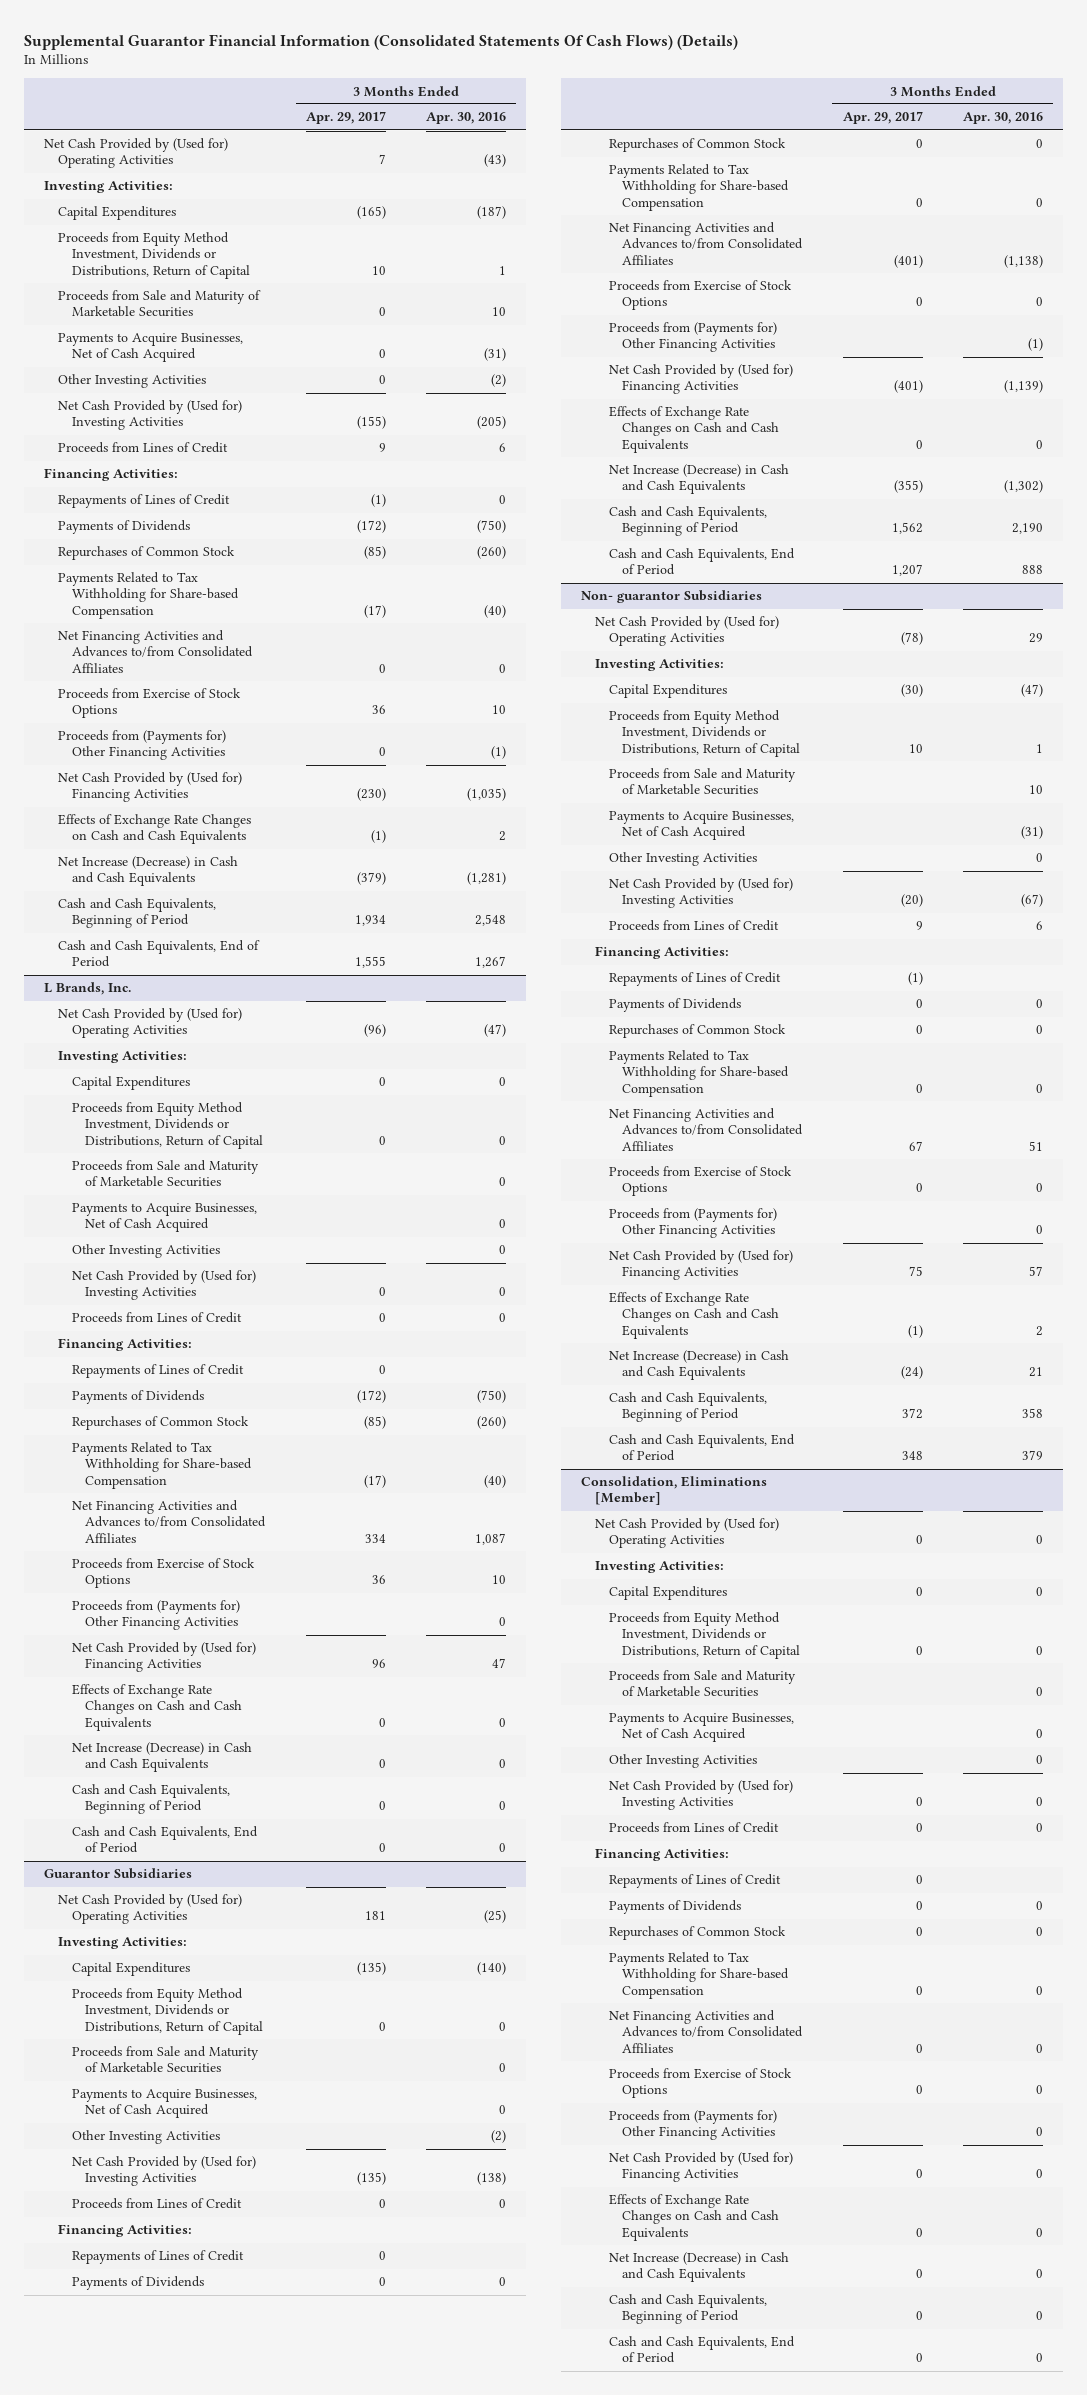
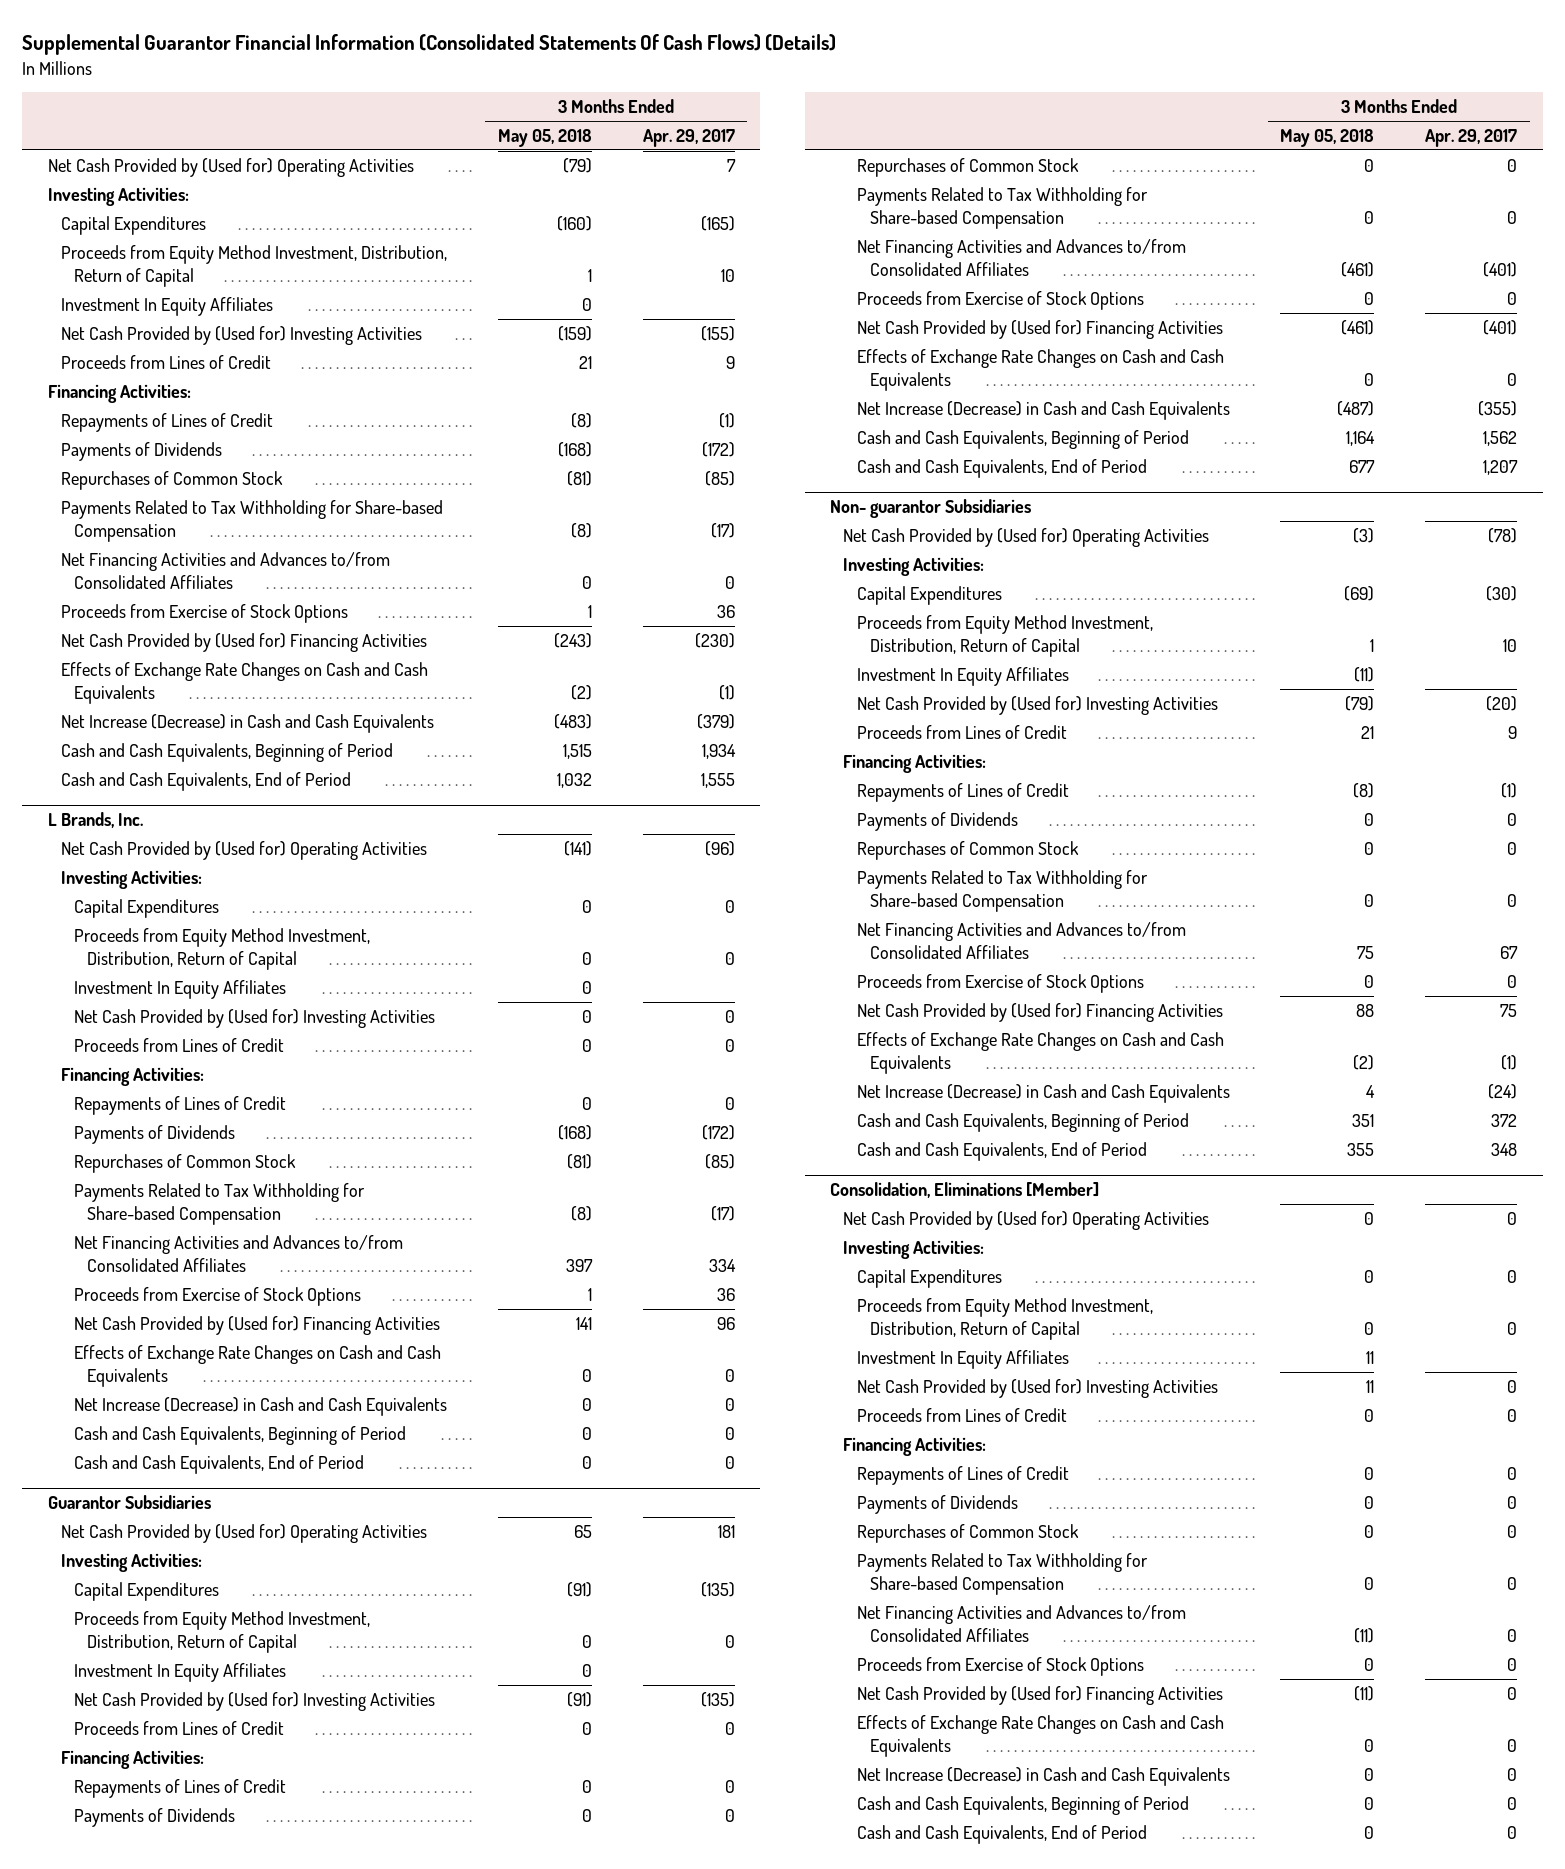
- | 3 Months Ended Apr. 29, 2017 | 3 Months Ended Apr. 30, 2016
+ | 3 Months Ended May 05, 2018 | 3 Months Ended Apr. 29, 2017
- Proceeds from Equity Method Investment, Dividends or Distributions, Return of Capital | 10 | 1
- Proceeds from Sale and Maturity of Marketable Securities | 0 | 10
- Payments to Acquire Businesses, Net of Cash Acquired | 0 | (31)
- Other Investing Activities | 0 | (2)
+ Proceeds from Equity Method Investment, Distribution, Return of Capital | 1 | 10
+ Investment In Equity Affiliates | 0 |
- Proceeds from (Payments for) Other Financing Activities | 0 | (1)
@ L Brands, Inc.
- Proceeds from Equity Method Investment, Dividends or Distributions, Return of Capital | 0 | 0
- Proceeds from Sale and Maturity of Marketable Securities | | 0
- Payments to Acquire Businesses, Net of Cash Acquired | | 0
- Other Investing Activities | | 0
+ Proceeds from Equity Method Investment, Distribution, Return of Capital | 0 | 0
+ Investment In Equity Affiliates | 0 |
- Proceeds from (Payments for) Other Financing Activities | | 0
@ Guarantor Subsidiaries
- Proceeds from Equity Method Investment, Dividends or Distributions, Return of Capital | 0 | 0
- Proceeds from Sale and Maturity of Marketable Securities | | 0
- Payments to Acquire Businesses, Net of Cash Acquired | | 0
- Other Investing Activities | | (2)
+ Proceeds from Equity Method Investment, Distribution, Return of Capital | 0 | 0
+ Investment In Equity Affiliates | 0 |
- Proceeds from (Payments for) Other Financing Activities | | (1)
@ Non- guarantor Subsidiaries
- Proceeds from Equity Method Investment, Dividends or Distributions, Return of Capital | 10 | 1
- Proceeds from Sale and Maturity of Marketable Securities | | 10
- Payments to Acquire Businesses, Net of Cash Acquired | | (31)
- Other Investing Activities | | 0
+ Proceeds from Equity Method Investment, Distribution, Return of Capital | 1 | 10
+ Investment In Equity Affiliates | (11) |
- Proceeds from (Payments for) Other Financing Activities | | 0
@ Consolidation, Eliminations [Member]
- Proceeds from Equity Method Investment, Dividends or Distributions, Return of Capital | 0 | 0
- Proceeds from Sale and Maturity of Marketable Securities | | 0
- Payments to Acquire Businesses, Net of Cash Acquired | | 0
- Other Investing Activities | | 0
+ Proceeds from Equity Method Investment, Distribution, Return of Capital | 0 | 0
+ Investment In Equity Affiliates | 11 |
- Proceeds from (Payments for) Other Financing Activities | | 0

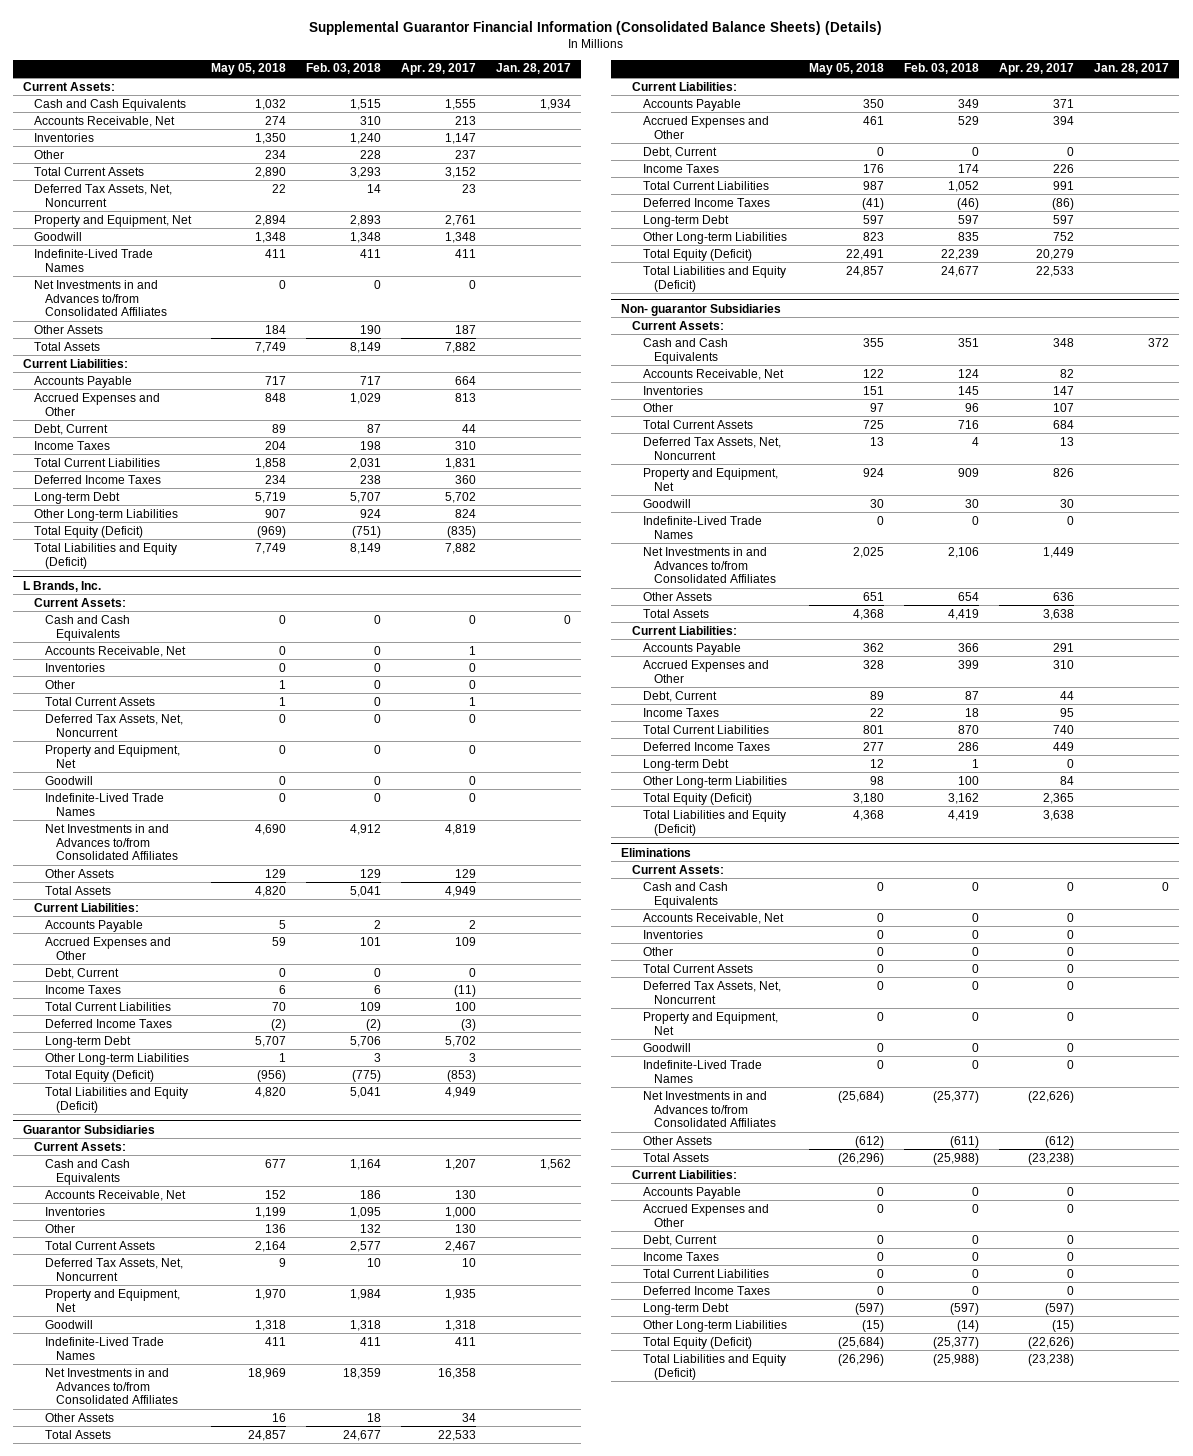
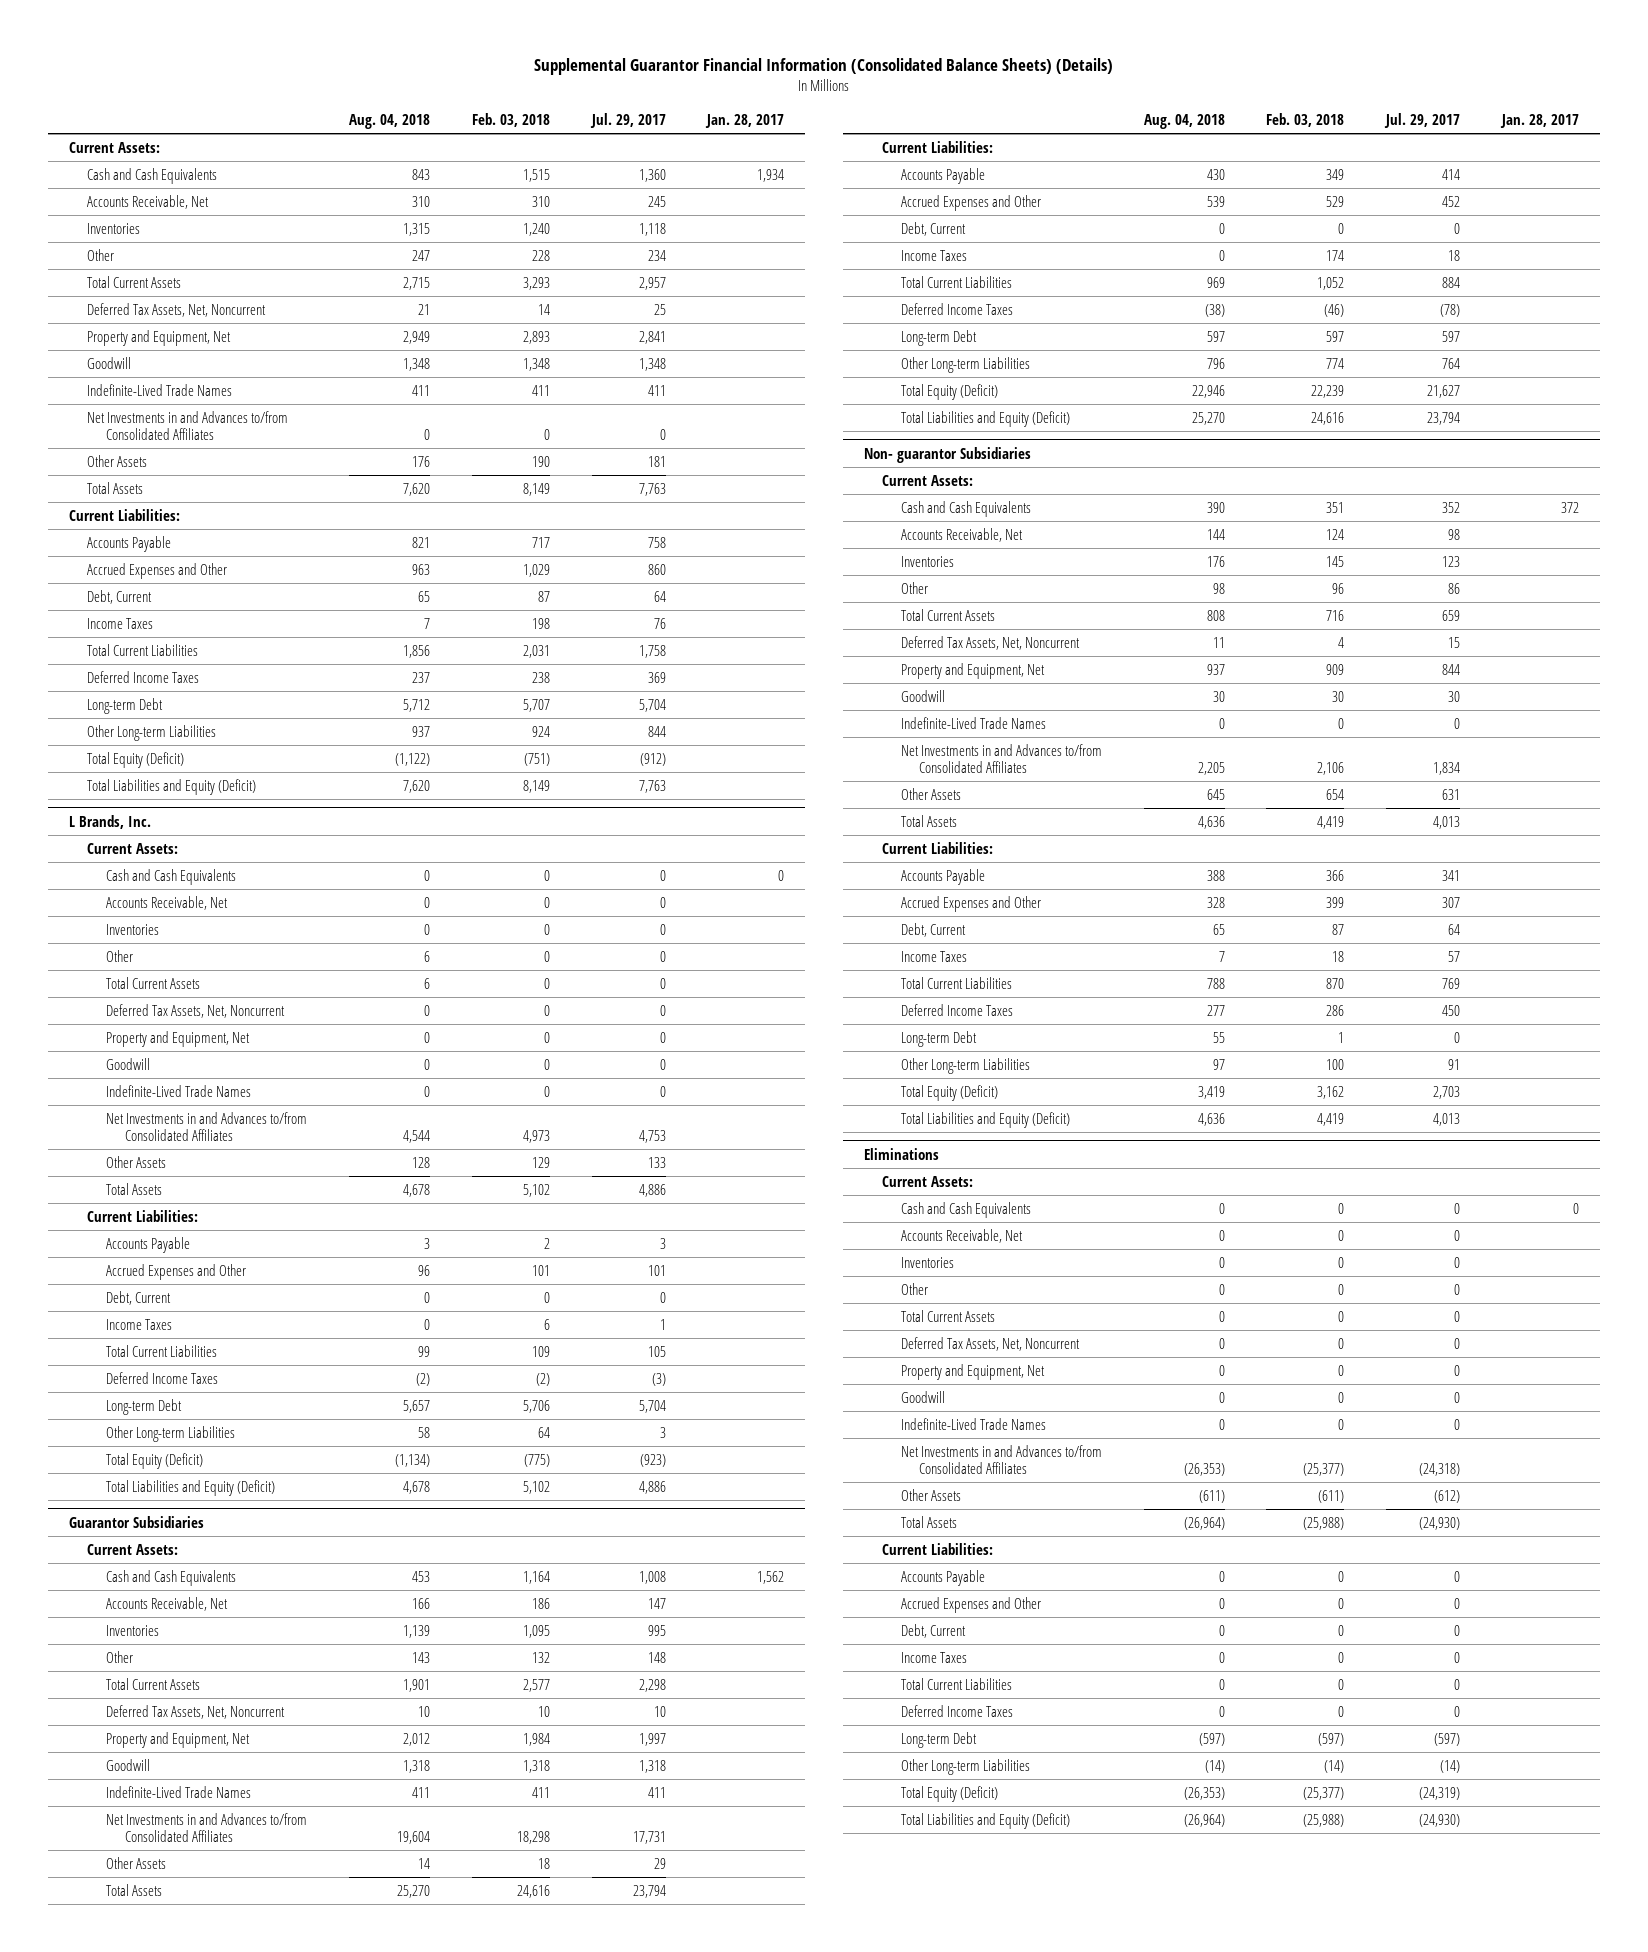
- | May 05, 2018 | Feb. 03, 2018 | Apr. 29, 2017 | Jan. 28, 2017
+ | Aug. 04, 2018 | Feb. 03, 2018 | Jul. 29, 2017 | Jan. 28, 2017
@ L Brands, Inc.
- Net Investments in and Advances to/from Consolidated Affiliates | 4,690 | 4,912 | 4,819 |
+ Net Investments in and Advances to/from Consolidated Affiliates | 4,544 | 4,973 | 4,753 |
- Total Assets | 4,820 | 5,041 | 4,949 |
+ Total Assets | 4,678 | 5,102 | 4,886 |
- Other Long-term Liabilities | 1 | 3 | 3 |
+ Other Long-term Liabilities | 58 | 64 | 3 |
- Total Liabilities and Equity (Deficit) | 4,820 | 5,041 | 4,949 |
+ Total Liabilities and Equity (Deficit) | 4,678 | 5,102 | 4,886 |
@ Guarantor Subsidiaries
- Net Investments in and Advances to/from Consolidated Affiliates | 18,969 | 18,359 | 16,358 |
+ Net Investments in and Advances to/from Consolidated Affiliates | 19,604 | 18,298 | 17,731 |
- Total Assets | 24,857 | 24,677 | 22,533 |
+ Total Assets | 25,270 | 24,616 | 23,794 |
- Other Long-term Liabilities | 823 | 835 | 752 |
+ Other Long-term Liabilities | 796 | 774 | 764 |
- Total Liabilities and Equity (Deficit) | 24,857 | 24,677 | 22,533 |
+ Total Liabilities and Equity (Deficit) | 25,270 | 24,616 | 23,794 |

